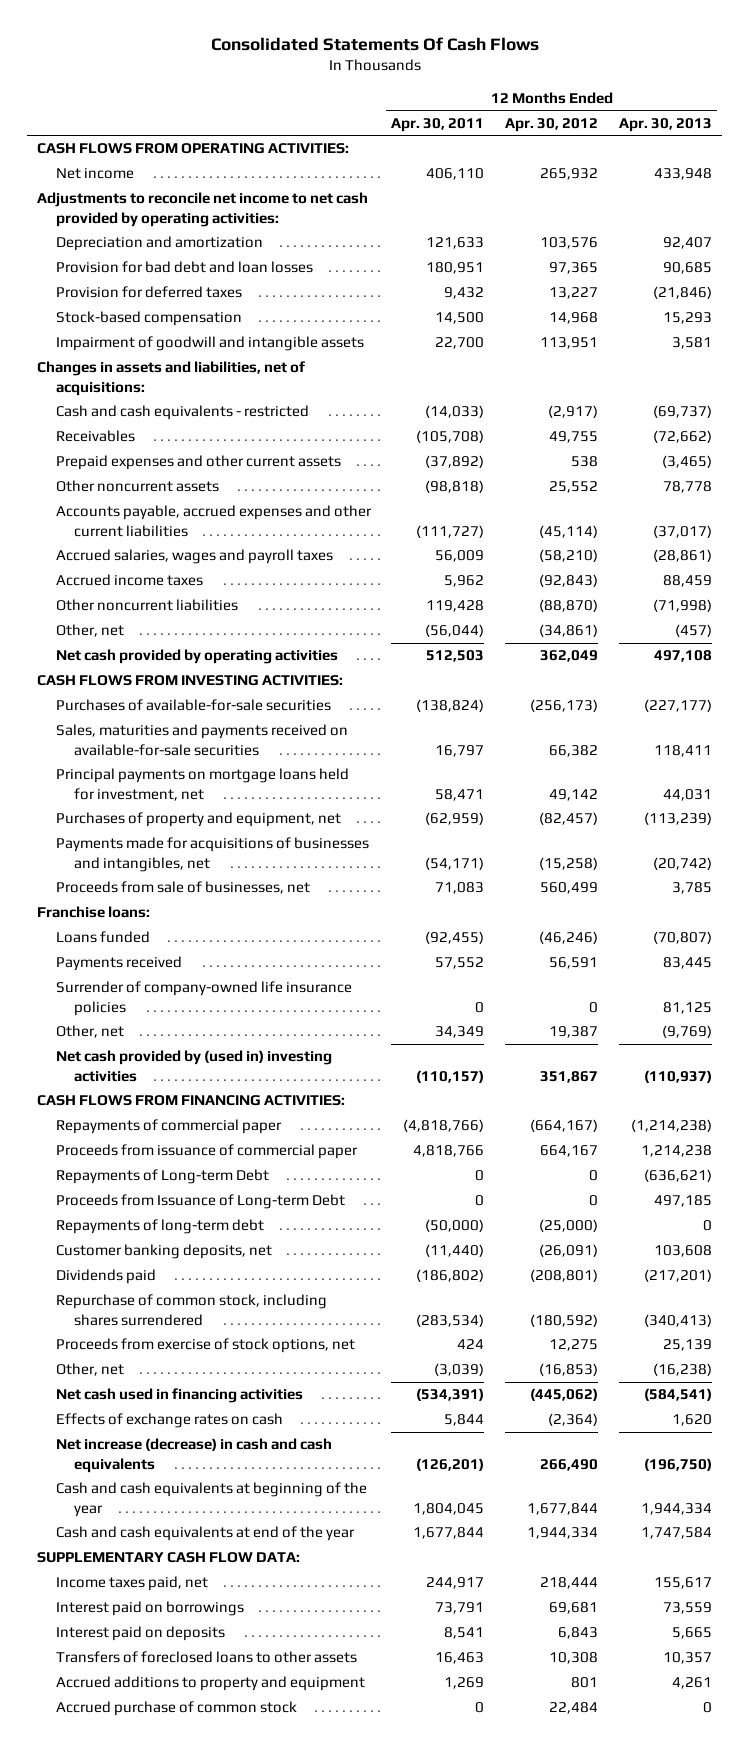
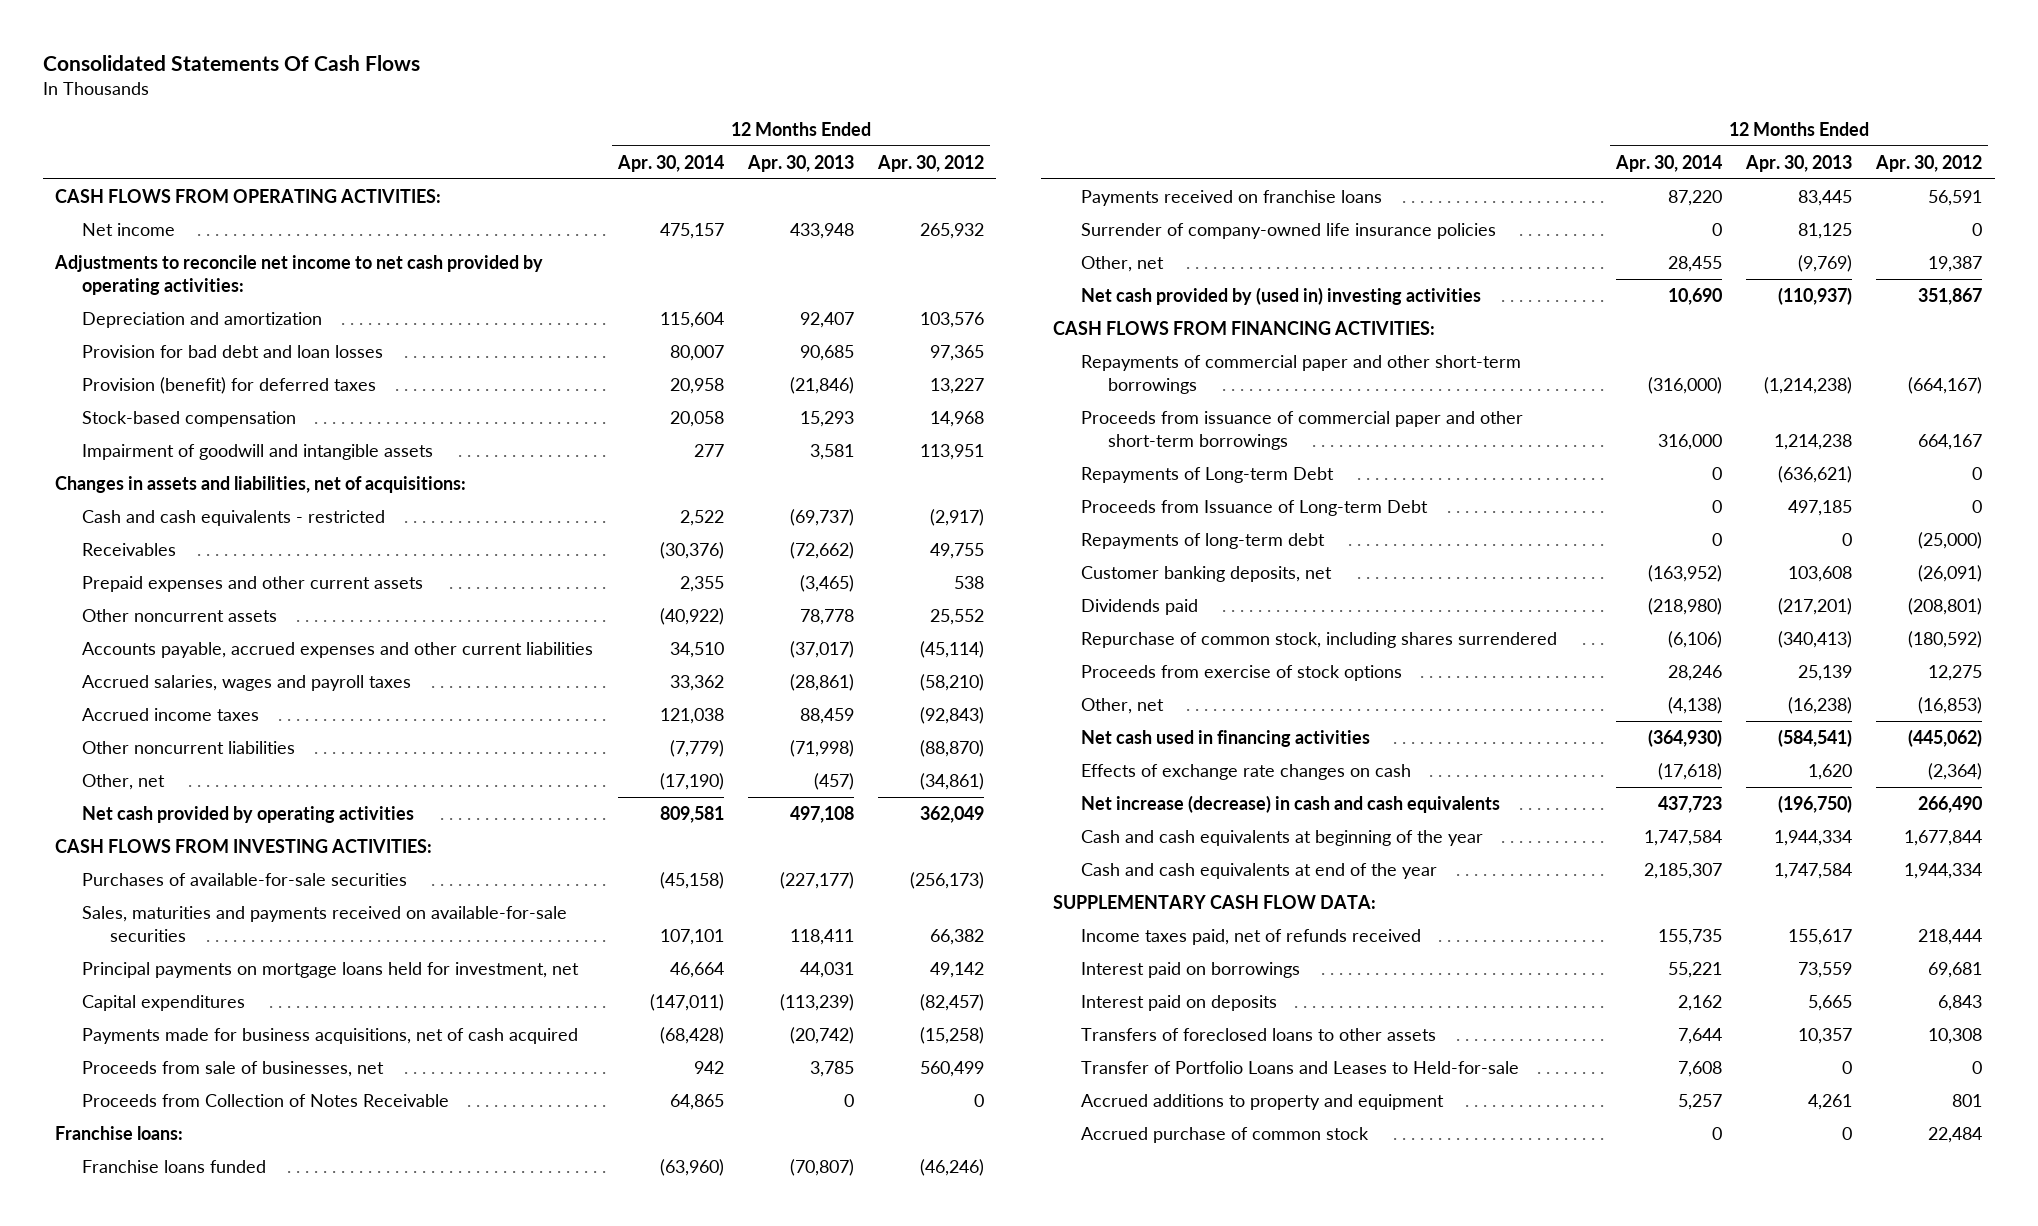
- | 12 Months Ended Apr. 30, 2011 | 12 Months Ended Apr. 30, 2012 | 12 Months Ended Apr. 30, 2013
+ | 12 Months Ended Apr. 30, 2014 | 12 Months Ended Apr. 30, 2013 | 12 Months Ended Apr. 30, 2012
- Provision for deferred taxes | 9,432 | 13,227 | (21,846)
+ Provision (benefit) for deferred taxes | 20,958 | (21,846) | 13,227
- Purchases of property and equipment, net | (62,959) | (82,457) | (113,239)
- Payments made for acquisitions of businesses and intangibles, net | (54,171) | (15,258) | (20,742)
+ Capital expenditures | (147,011) | (113,239) | (82,457)
+ Payments made for business acquisitions, net of cash acquired | (68,428) | (20,742) | (15,258)
+ Proceeds from Collection of Notes Receivable | 64,865 | 0 | 0
- Loans funded | (92,455) | (46,246) | (70,807)
- Payments received | 57,552 | 56,591 | 83,445
+ Franchise loans funded | (63,960) | (70,807) | (46,246)
+ Payments received on franchise loans | 87,220 | 83,445 | 56,591
- Repayments of commercial paper | (4,818,766) | (664,167) | (1,214,238)
- Proceeds from issuance of commercial paper | 4,818,766 | 664,167 | 1,214,238
+ Repayments of commercial paper and other short-term borrowings | (316,000) | (1,214,238) | (664,167)
+ Proceeds from issuance of commercial paper and other short-term borrowings | 316,000 | 1,214,238 | 664,167
- Proceeds from exercise of stock options, net | 424 | 12,275 | 25,139
+ Proceeds from exercise of stock options | 28,246 | 25,139 | 12,275
- Effects of exchange rates on cash | 5,844 | (2,364) | 1,620
+ Effects of exchange rate changes on cash | (17,618) | 1,620 | (2,364)
- Income taxes paid, net | 244,917 | 218,444 | 155,617
+ Income taxes paid, net of refunds received | 155,735 | 155,617 | 218,444
+ Transfer of Portfolio Loans and Leases to Held-for-sale | 7,608 | 0 | 0

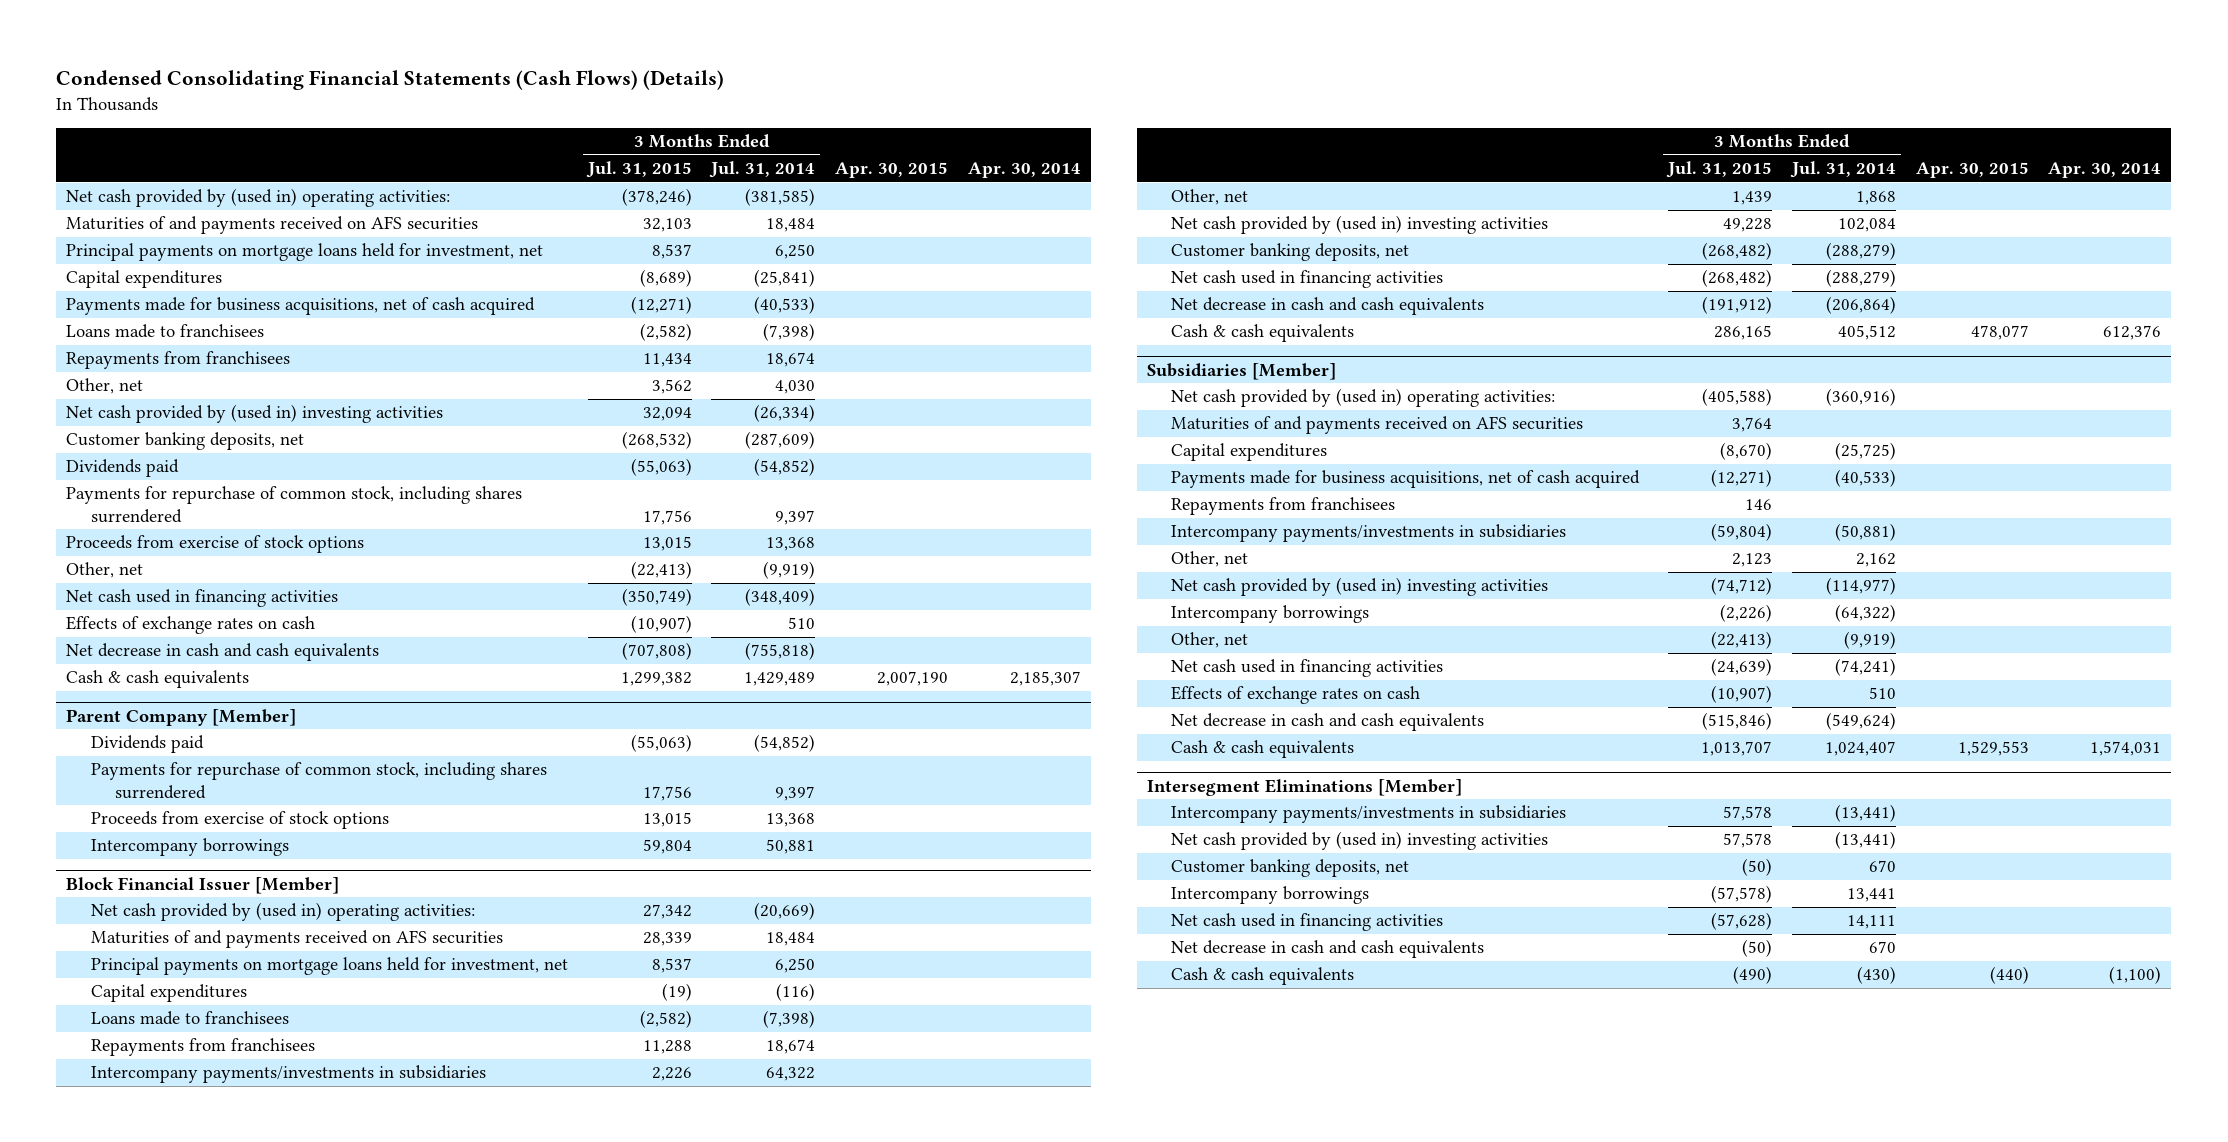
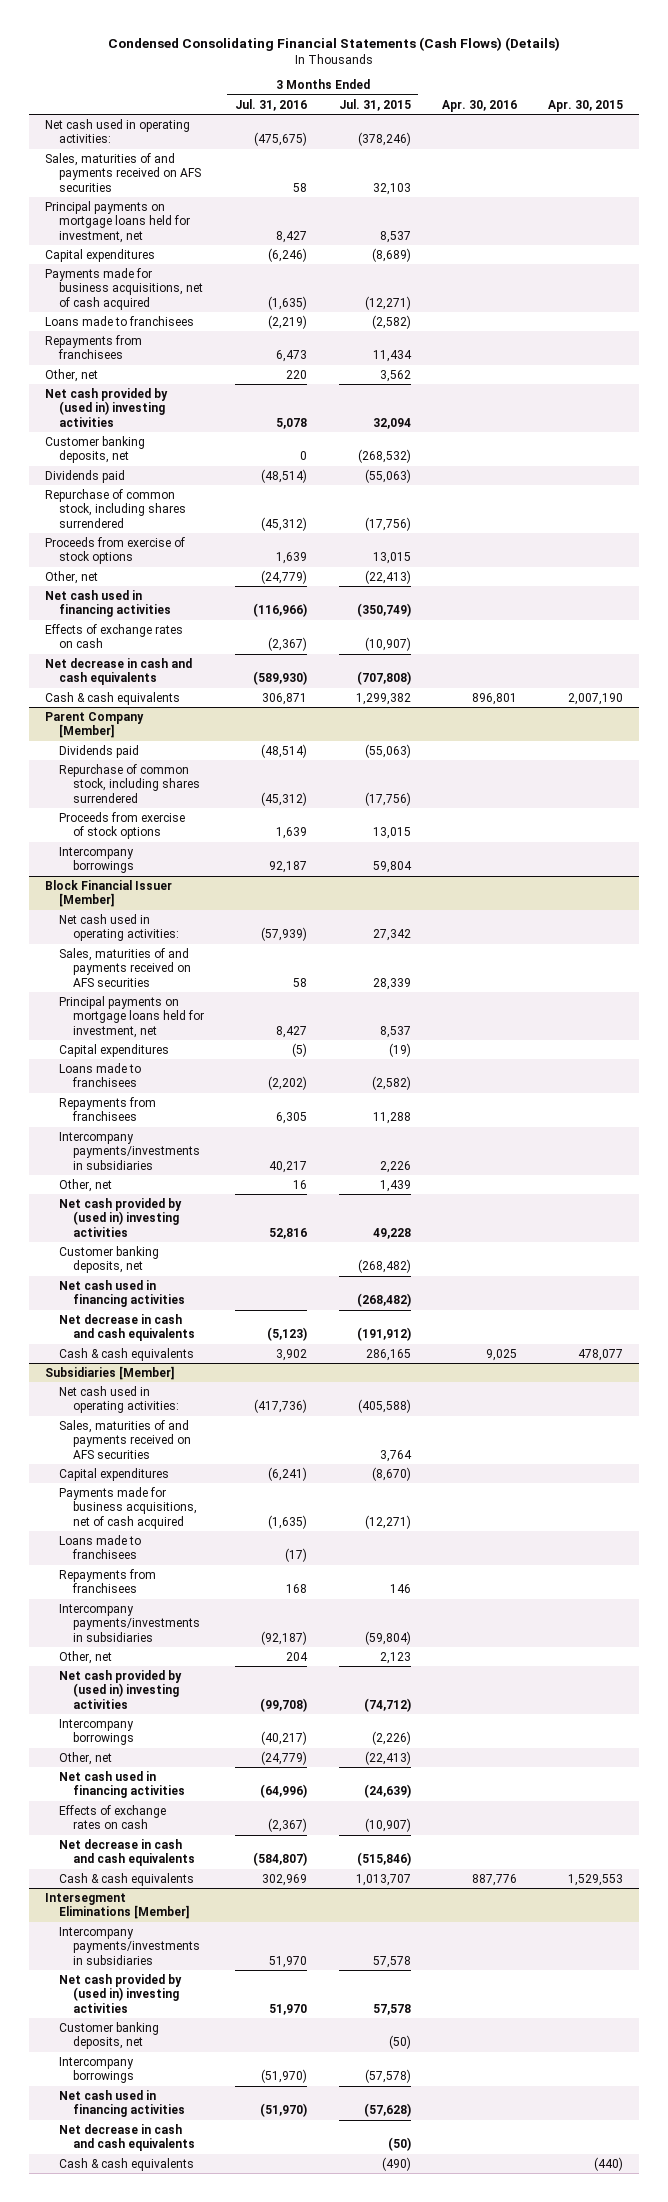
- | 3 Months Ended Jul. 31, 2015 | 3 Months Ended Jul. 31, 2014 | Apr. 30, 2015 | Apr. 30, 2014
+ | 3 Months Ended Jul. 31, 2016 | 3 Months Ended Jul. 31, 2015 | Apr. 30, 2016 | Apr. 30, 2015
- Net cash provided by (used in) operating activities: | (378,246) | (381,585) | |
- Maturities of and payments received on AFS securities | 32,103 | 18,484 | |
+ Net cash used in operating activities: | (475,675) | (378,246) | |
+ Sales, maturities of and payments received on AFS securities | 58 | 32,103 | |
- Payments for repurchase of common stock, including shares surrendered | 17,756 | 9,397 | |
+ Repurchase of common stock, including shares surrendered | (45,312) | (17,756) | |
@ Parent Company [Member]
- Payments for repurchase of common stock, including shares surrendered | 17,756 | 9,397 | |
+ Repurchase of common stock, including shares surrendered | (45,312) | (17,756) | |
@ Block Financial Issuer [Member]
- Net cash provided by (used in) operating activities: | 27,342 | (20,669) | |
- Maturities of and payments received on AFS securities | 28,339 | 18,484 | |
+ Net cash used in operating activities: | (57,939) | 27,342 | |
+ Sales, maturities of and payments received on AFS securities | 58 | 28,339 | |
@ Subsidiaries [Member]
- Net cash provided by (used in) operating activities: | (405,588) | (360,916) | |
- Maturities of and payments received on AFS securities | 3,764 | | |
+ Net cash used in operating activities: | (417,736) | (405,588) | |
+ Sales, maturities of and payments received on AFS securities | | 3,764 | |
+ Loans made to franchisees | (17) | | |

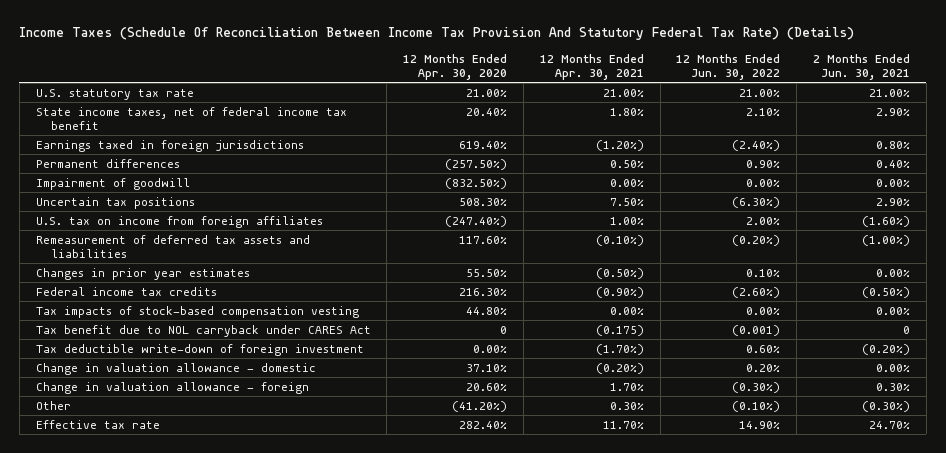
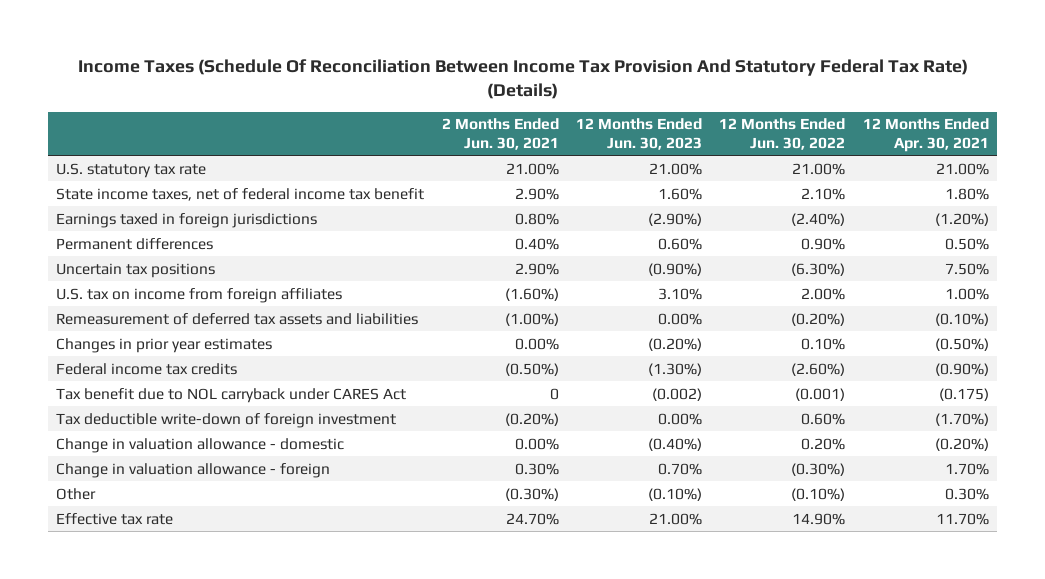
- | 12 Months Ended Apr. 30, 2020 | 12 Months Ended Apr. 30, 2021 | 12 Months Ended Jun. 30, 2022 | 2 Months Ended Jun. 30, 2021
+ | 2 Months Ended Jun. 30, 2021 | 12 Months Ended Jun. 30, 2023 | 12 Months Ended Jun. 30, 2022 | 12 Months Ended Apr. 30, 2021
- Impairment of goodwill | (832.50%) | 0.00% | 0.00% | 0.00%
- Tax impacts of stock-based compensation vesting | 44.80% | 0.00% | 0.00% | 0.00%

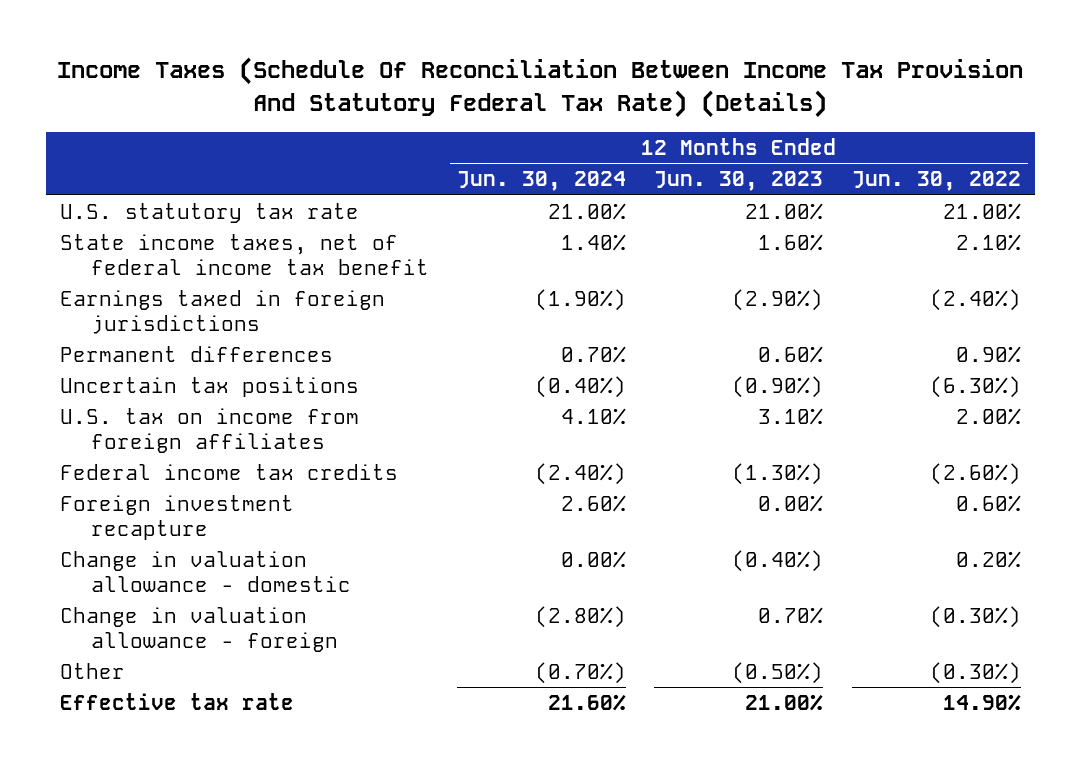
- | 2 Months Ended Jun. 30, 2021 | 12 Months Ended Jun. 30, 2023 | 12 Months Ended Jun. 30, 2022 | 12 Months Ended Apr. 30, 2021
+ | 12 Months Ended Jun. 30, 2024 | 12 Months Ended Jun. 30, 2023 | 12 Months Ended Jun. 30, 2022
- Remeasurement of deferred tax assets and liabilities | (1.00%) | 0.00% | (0.20%) | (0.10%)
- Changes in prior year estimates | 0.00% | (0.20%) | 0.10% | (0.50%)
- Tax benefit due to NOL carryback under CARES Act | 0 | (0.002) | (0.001) | (0.175)
- Tax deductible write-down of foreign investment | (0.20%) | 0.00% | 0.60% | (1.70%)
+ Foreign investment recapture | 2.60% | 0.00% | 0.60%
- Other | (0.30%) | (0.10%) | (0.10%) | 0.30%
+ Other | (0.70%) | (0.50%) | (0.30%)

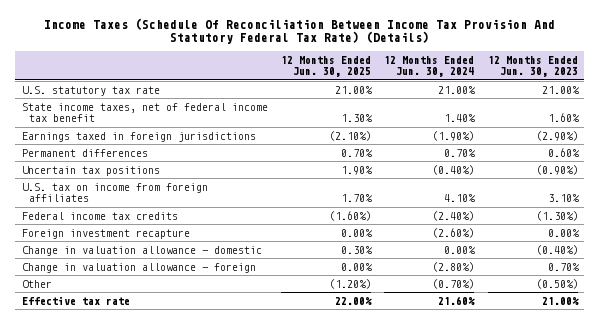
- | 12 Months Ended Jun. 30, 2024 | 12 Months Ended Jun. 30, 2023 | 12 Months Ended Jun. 30, 2022
+ | 12 Months Ended Jun. 30, 2025 | 12 Months Ended Jun. 30, 2024 | 12 Months Ended Jun. 30, 2023
- Foreign investment recapture | 2.60% | 0.00% | 0.60%
+ Foreign investment recapture | 0.00% | (2.60%) | 0.00%

